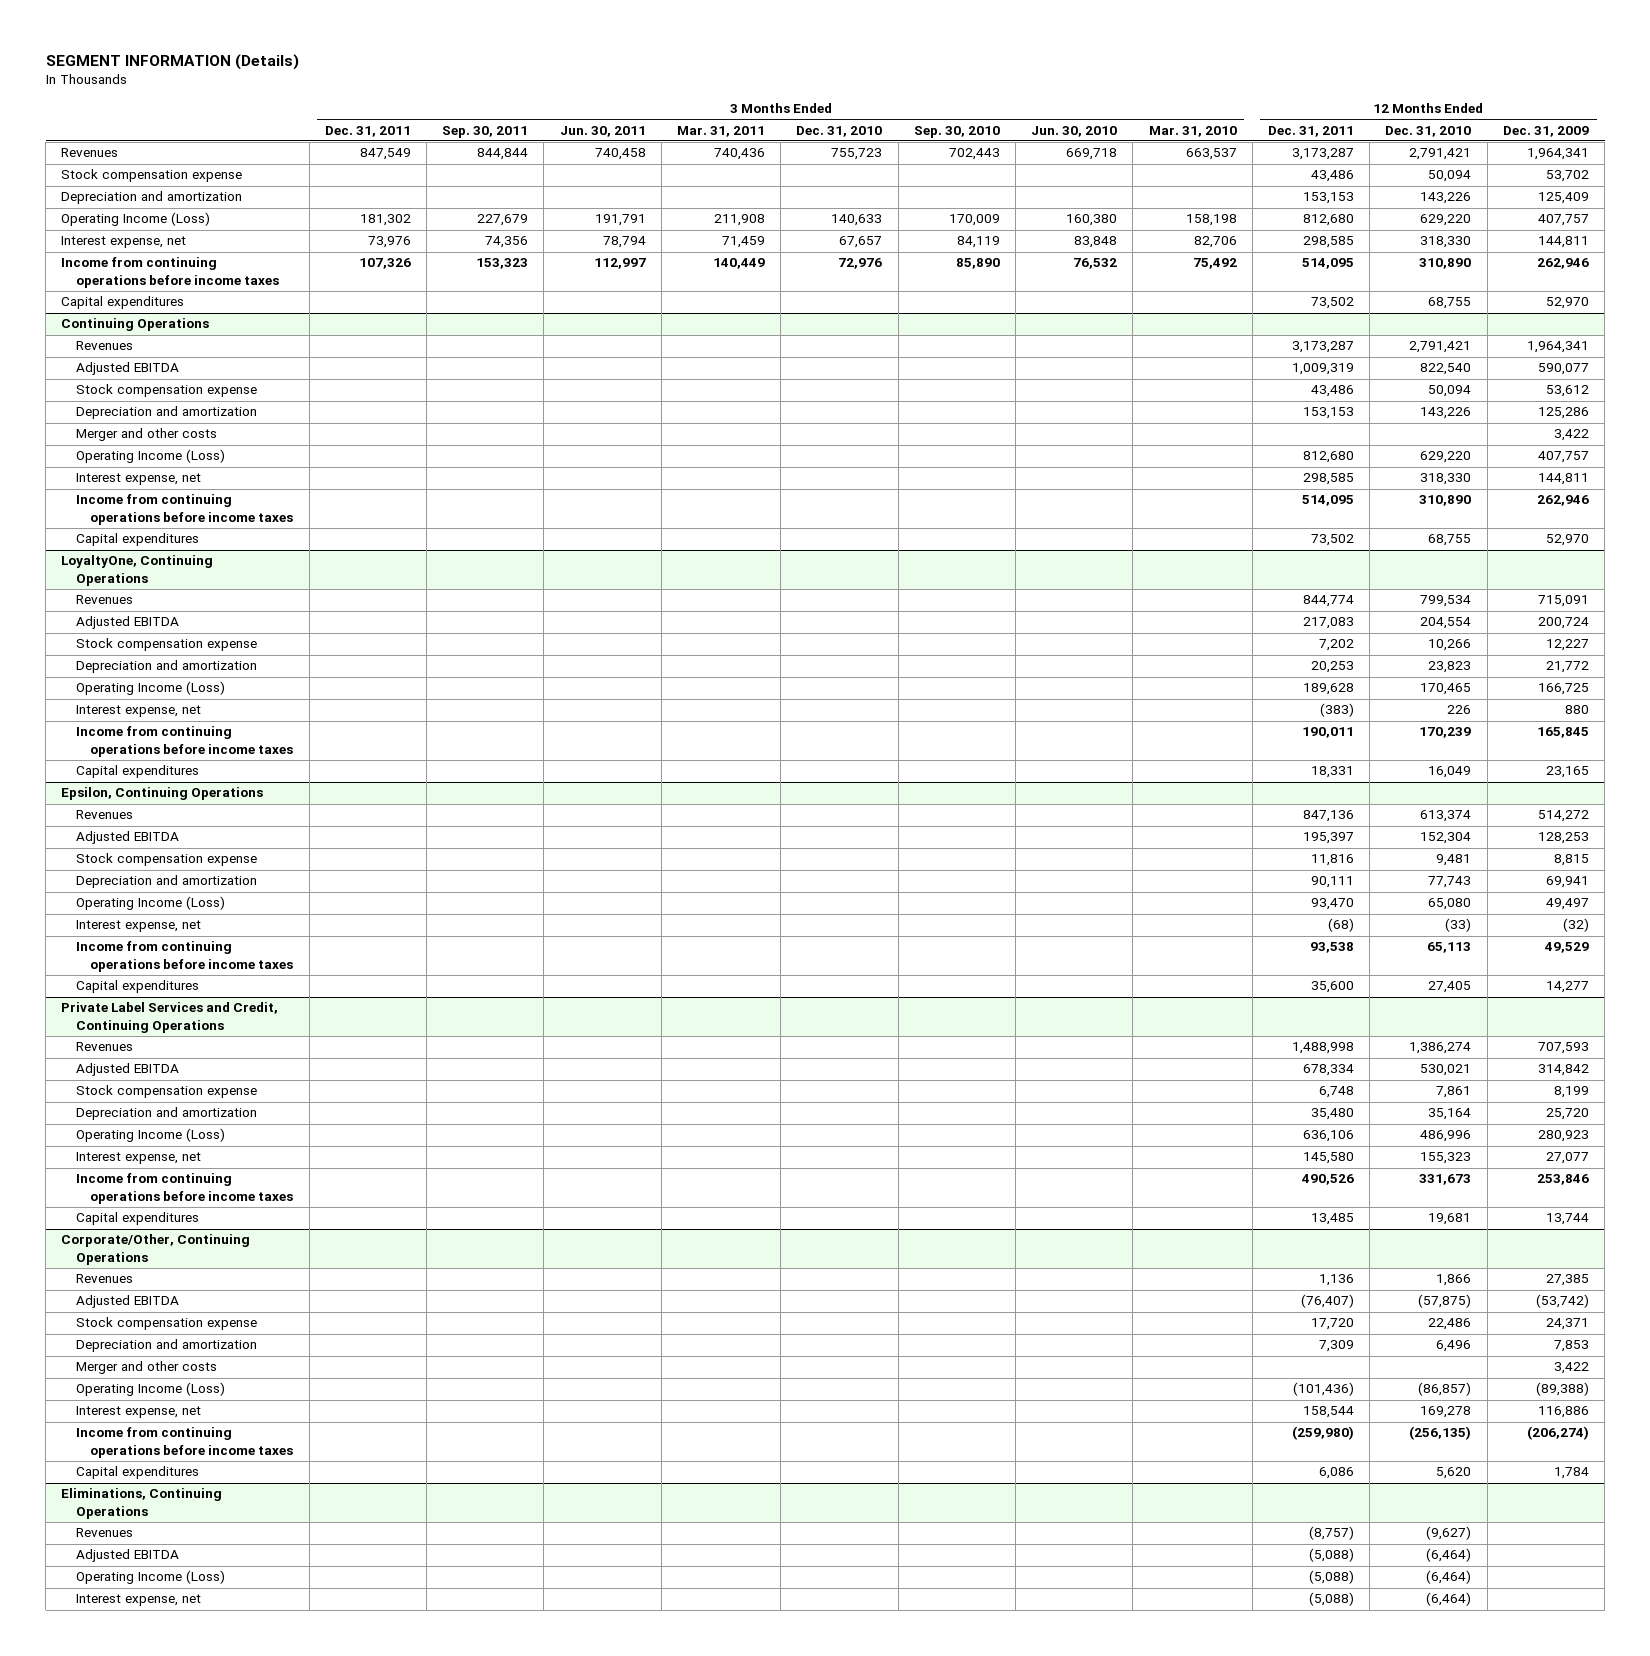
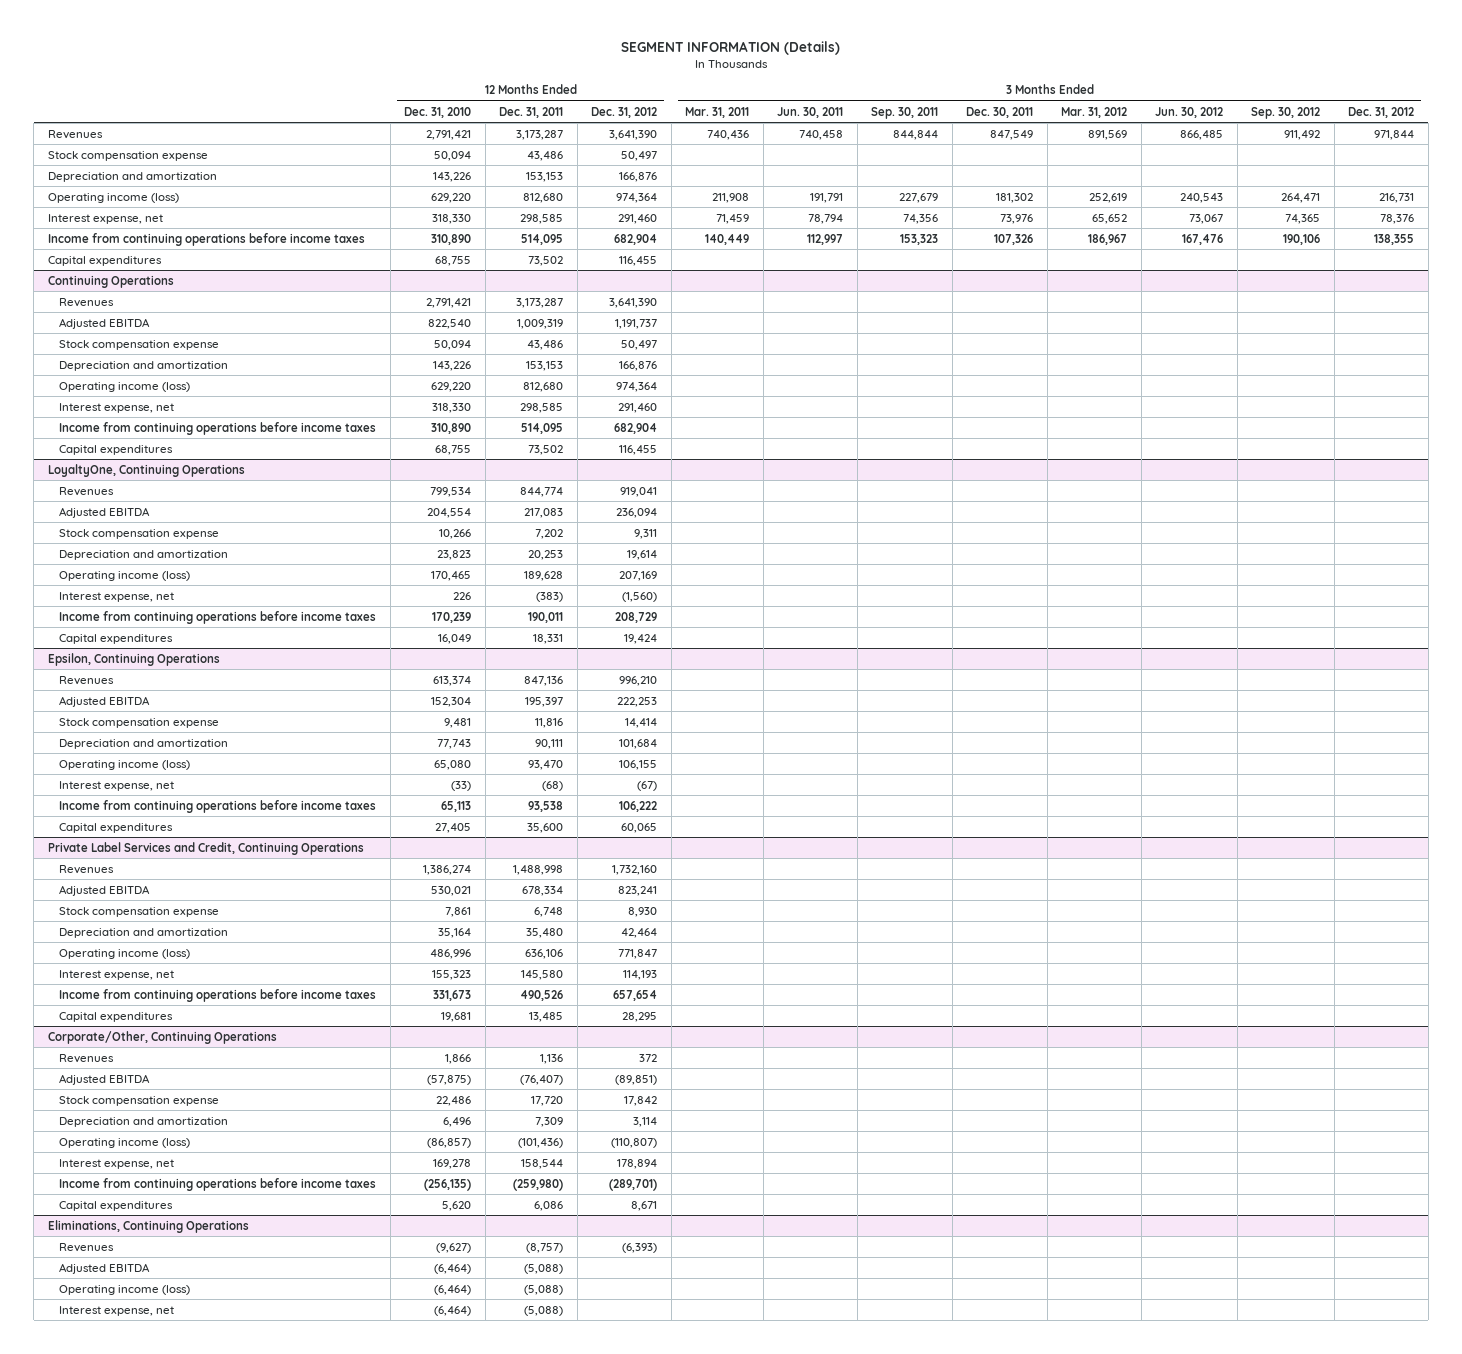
- | 3 Months Ended Dec. 31, 2011 | 3 Months Ended Sep. 30, 2011 | 3 Months Ended Jun. 30, 2011 | 3 Months Ended Mar. 31, 2011 | 3 Months Ended Dec. 31, 2010 | 3 Months Ended Sep. 30, 2010 | 3 Months Ended Jun. 30, 2010 | 3 Months Ended Mar. 31, 2010 | 12 Months Ended Dec. 31, 2011 | 12 Months Ended Dec. 31, 2010 | 12 Months Ended Dec. 31, 2009
+ | 12 Months Ended Dec. 31, 2010 | 12 Months Ended Dec. 31, 2011 | 12 Months Ended Dec. 31, 2012 | 3 Months Ended Mar. 31, 2011 | 3 Months Ended Jun. 30, 2011 | 3 Months Ended Sep. 30, 2011 | 3 Months Ended Dec. 30, 2011 | 3 Months Ended Mar. 31, 2012 | 3 Months Ended Jun. 30, 2012 | 3 Months Ended Sep. 30, 2012 | 3 Months Ended Dec. 31, 2012
- Operating Income (Loss) | 181,302 | 227,679 | 191,791 | 211,908 | 140,633 | 170,009 | 160,380 | 158,198 | 812,680 | 629,220 | 407,757
+ Operating income (loss) | 629,220 | 812,680 | 974,364 | 211,908 | 191,791 | 227,679 | 181,302 | 252,619 | 240,543 | 264,471 | 216,731
@ Continuing Operations
- Merger and other costs | | | | | | | | | | | 3,422
- Operating Income (Loss) | | | | | | | | | 812,680 | 629,220 | 407,757
+ Operating income (loss) | 629,220 | 812,680 | 974,364 | | | | | | | |
@ LoyaltyOne, Continuing Operations
- Operating Income (Loss) | | | | | | | | | 189,628 | 170,465 | 166,725
+ Operating income (loss) | 170,465 | 189,628 | 207,169 | | | | | | | |
@ Epsilon, Continuing Operations
- Operating Income (Loss) | | | | | | | | | 93,470 | 65,080 | 49,497
+ Operating income (loss) | 65,080 | 93,470 | 106,155 | | | | | | | |
@ Private Label Services and Credit, Continuing Operations
- Operating Income (Loss) | | | | | | | | | 636,106 | 486,996 | 280,923
+ Operating income (loss) | 486,996 | 636,106 | 771,847 | | | | | | | |
@ Corporate/Other, Continuing Operations
- Merger and other costs | | | | | | | | | | | 3,422
- Operating Income (Loss) | | | | | | | | | (101,436) | (86,857) | (89,388)
+ Operating income (loss) | (86,857) | (101,436) | (110,807) | | | | | | | |
@ Eliminations, Continuing Operations
- Operating Income (Loss) | | | | | | | | | (5,088) | (6,464) |
+ Operating income (loss) | (6,464) | (5,088) | | | | | | | | |

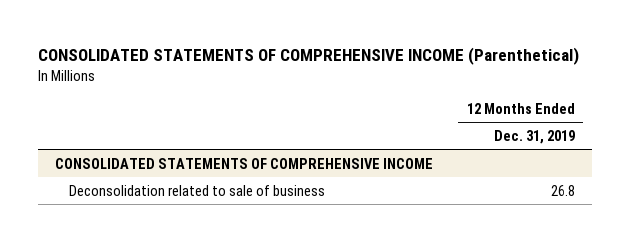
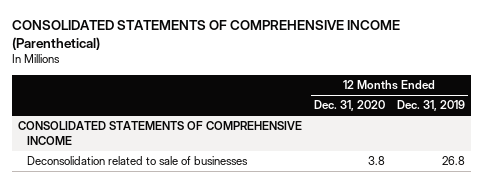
- | 12 Months Ended Dec. 31, 2019
+ | 12 Months Ended Dec. 31, 2020 | 12 Months Ended Dec. 31, 2019
- Deconsolidation related to sale of business | 26.8
+ Deconsolidation related to sale of businesses | 3.8 | 26.8

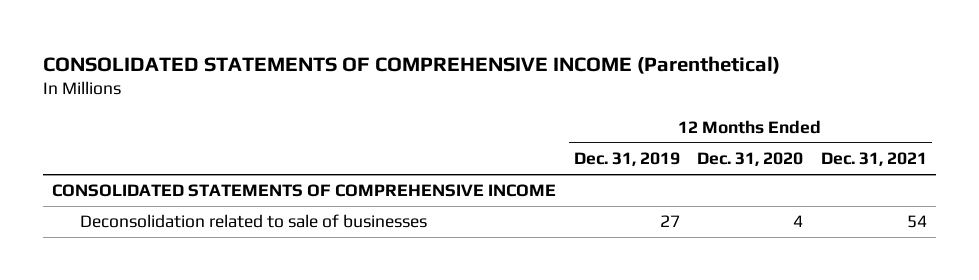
- | 12 Months Ended Dec. 31, 2020 | 12 Months Ended Dec. 31, 2019
+ | 12 Months Ended Dec. 31, 2019 | 12 Months Ended Dec. 31, 2020 | 12 Months Ended Dec. 31, 2021
- Deconsolidation related to sale of businesses | 3.8 | 26.8
+ Deconsolidation related to sale of businesses | 27 | 4 | 54

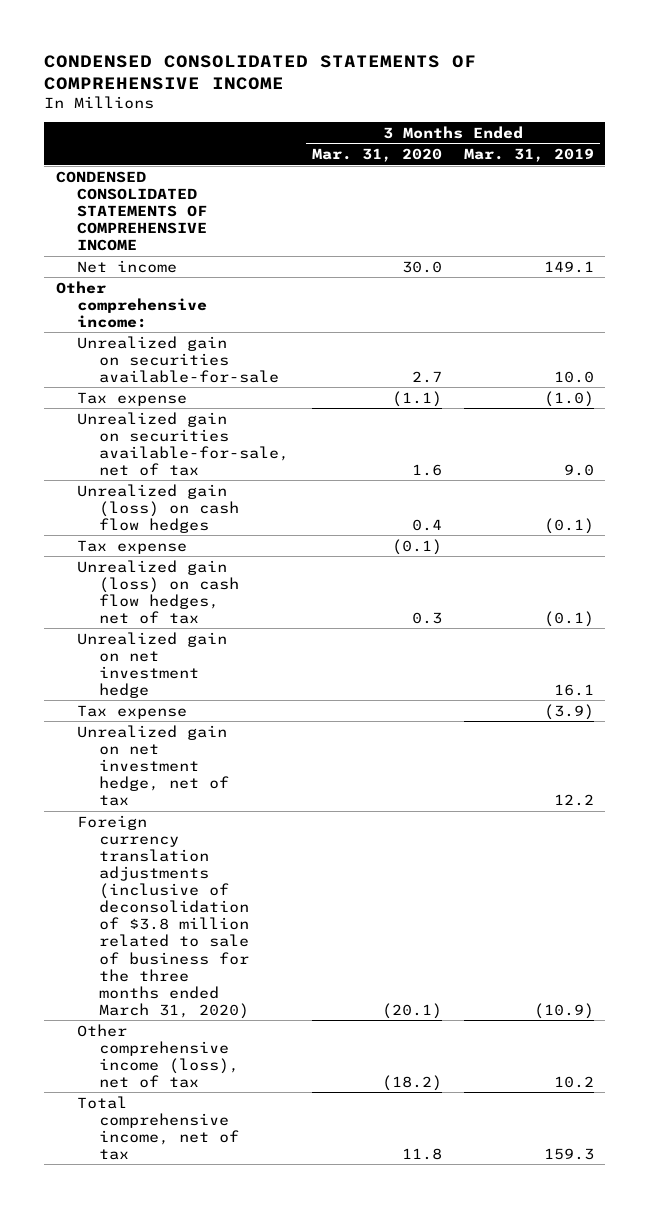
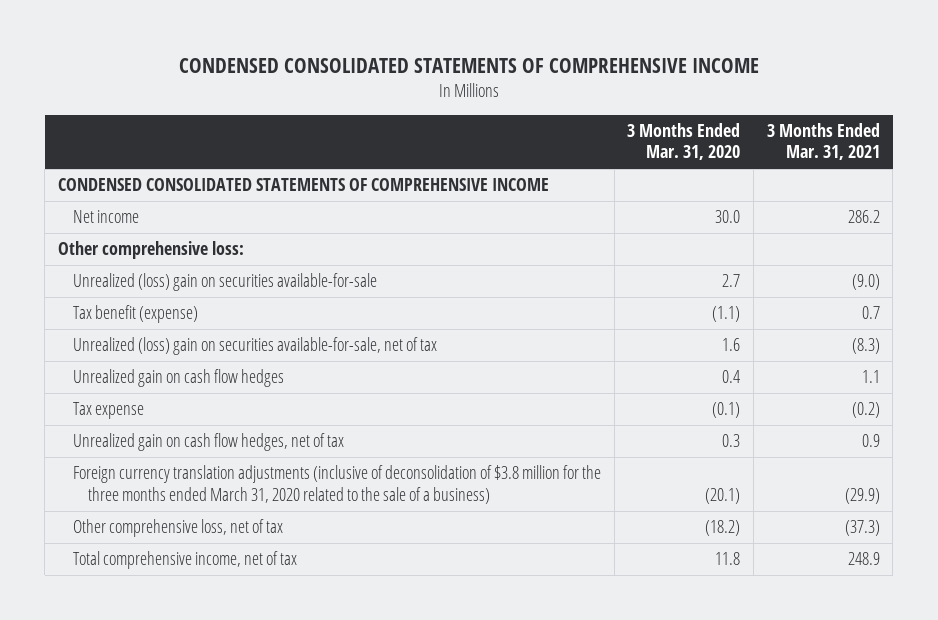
- | 3 Months Ended Mar. 31, 2020 | 3 Months Ended Mar. 31, 2019
+ | 3 Months Ended Mar. 31, 2020 | 3 Months Ended Mar. 31, 2021
- Other comprehensive income:
- Unrealized gain on securities available-for-sale | 2.7 | 10.0
- Tax expense | (1.1) | (1.0)
- Unrealized gain on securities available-for-sale, net of tax | 1.6 | 9.0
- Unrealized gain (loss) on cash flow hedges | 0.4 | (0.1)
+ Other comprehensive loss:
+ Unrealized (loss) gain on securities available-for-sale | 2.7 | (9.0)
+ Tax benefit (expense) | (1.1) | 0.7
+ Unrealized (loss) gain on securities available-for-sale, net of tax | 1.6 | (8.3)
+ Unrealized gain on cash flow hedges | 0.4 | 1.1
- Unrealized gain (loss) on cash flow hedges, net of tax | 0.3 | (0.1)
- Unrealized gain on net investment hedge | | 16.1
- Tax expense | | (3.9)
- Unrealized gain on net investment hedge, net of tax | | 12.2
- Foreign currency translation adjustments (inclusive of deconsolidation of $3.8 million related to sale of business for the three months ended March 31, 2020) | (20.1) | (10.9)
- Other comprehensive income (loss), net of tax | (18.2) | 10.2
+ Unrealized gain on cash flow hedges, net of tax | 0.3 | 0.9
+ Foreign currency translation adjustments (inclusive of deconsolidation of $3.8 million for the three months ended March 31, 2020 related to the sale of a business) | (20.1) | (29.9)
+ Other comprehensive loss, net of tax | (18.2) | (37.3)

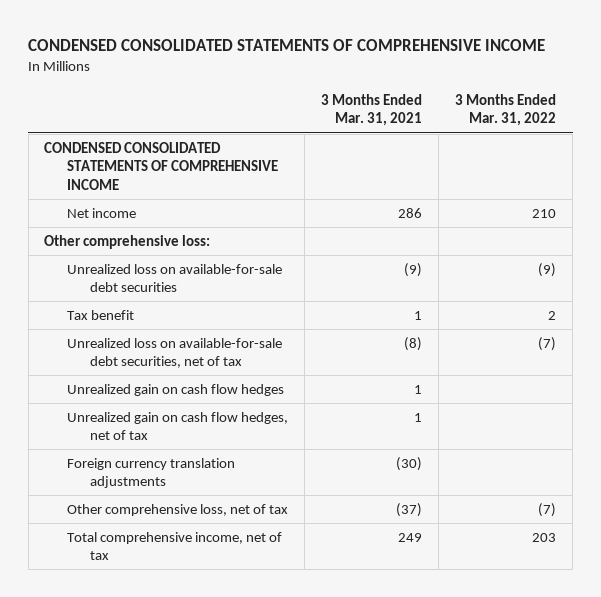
- | 3 Months Ended Mar. 31, 2020 | 3 Months Ended Mar. 31, 2021
+ | 3 Months Ended Mar. 31, 2021 | 3 Months Ended Mar. 31, 2022
- Net income | 30.0 | 286.2
+ Net income | 286 | 210
- Unrealized (loss) gain on securities available-for-sale | 2.7 | (9.0)
- Tax benefit (expense) | (1.1) | 0.7
- Unrealized (loss) gain on securities available-for-sale, net of tax | 1.6 | (8.3)
- Unrealized gain on cash flow hedges | 0.4 | 1.1
- Tax expense | (0.1) | (0.2)
- Unrealized gain on cash flow hedges, net of tax | 0.3 | 0.9
- Foreign currency translation adjustments (inclusive of deconsolidation of $3.8 million for the three months ended March 31, 2020 related to the sale of a business) | (20.1) | (29.9)
- Other comprehensive loss, net of tax | (18.2) | (37.3)
- Total comprehensive income, net of tax | 11.8 | 248.9
+ Unrealized loss on available-for-sale debt securities | (9) | (9)
+ Tax benefit | 1 | 2
+ Unrealized loss on available-for-sale debt securities, net of tax | (8) | (7)
+ Unrealized gain on cash flow hedges | 1 |
+ Unrealized gain on cash flow hedges, net of tax | 1 |
+ Foreign currency translation adjustments | (30) |
+ Other comprehensive loss, net of tax | (37) | (7)
+ Total comprehensive income, net of tax | 249 | 203

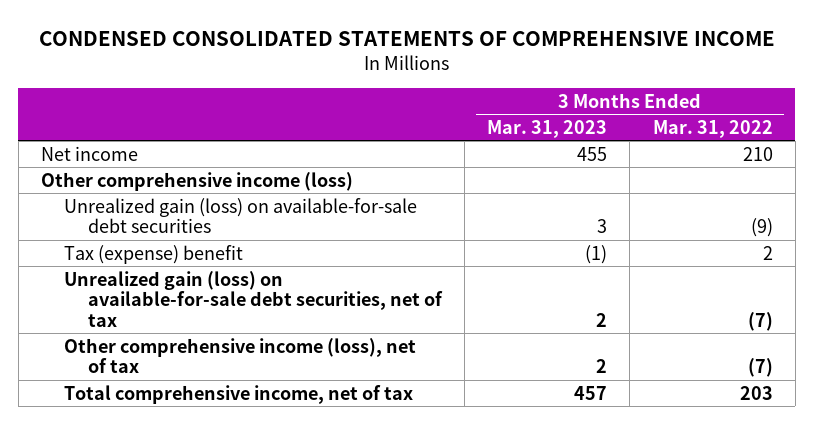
- | 3 Months Ended Mar. 31, 2021 | 3 Months Ended Mar. 31, 2022
+ | 3 Months Ended Mar. 31, 2023 | 3 Months Ended Mar. 31, 2022
- CONDENSED CONSOLIDATED STATEMENTS OF COMPREHENSIVE INCOME
- Other comprehensive loss:
- Unrealized loss on available-for-sale debt securities | (9) | (9)
- Tax benefit | 1 | 2
- Unrealized loss on available-for-sale debt securities, net of tax | (8) | (7)
- Unrealized gain on cash flow hedges | 1 |
- Unrealized gain on cash flow hedges, net of tax | 1 |
- Foreign currency translation adjustments | (30) |
- Other comprehensive loss, net of tax | (37) | (7)
+ Other comprehensive income (loss)
+ Unrealized gain (loss) on available-for-sale debt securities | 3 | (9)
+ Tax (expense) benefit | (1) | 2
+ Unrealized gain (loss) on available-for-sale debt securities, net of tax | 2 | (7)
+ Other comprehensive income (loss), net of tax | 2 | (7)

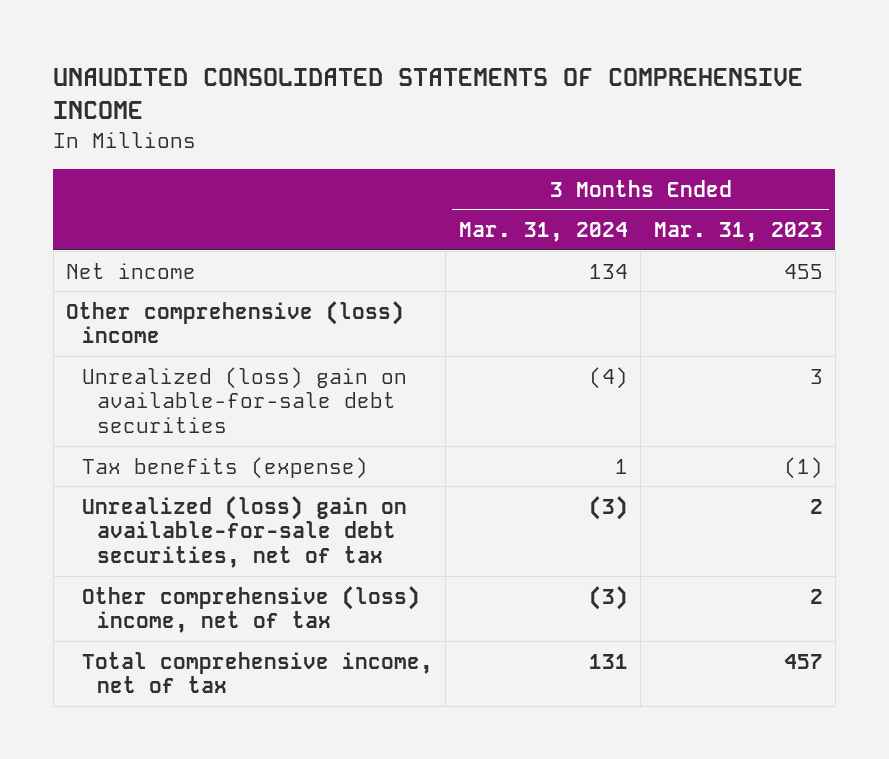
- CONDENSED CONSOLIDATED STATEMENTS OF COMPREHENSIVE INCOME
+ UNAUDITED CONSOLIDATED STATEMENTS OF COMPREHENSIVE INCOME
- | 3 Months Ended Mar. 31, 2023 | 3 Months Ended Mar. 31, 2022
+ | 3 Months Ended Mar. 31, 2024 | 3 Months Ended Mar. 31, 2023
- Other comprehensive income (loss)
- Unrealized gain (loss) on available-for-sale debt securities | 3 | (9)
- Tax (expense) benefit | (1) | 2
- Unrealized gain (loss) on available-for-sale debt securities, net of tax | 2 | (7)
- Other comprehensive income (loss), net of tax | 2 | (7)
+ Other comprehensive (loss) income
+ Unrealized (loss) gain on available-for-sale debt securities | (4) | 3
+ Tax benefits (expense) | 1 | (1)
+ Unrealized (loss) gain on available-for-sale debt securities, net of tax | (3) | 2
+ Other comprehensive (loss) income, net of tax | (3) | 2

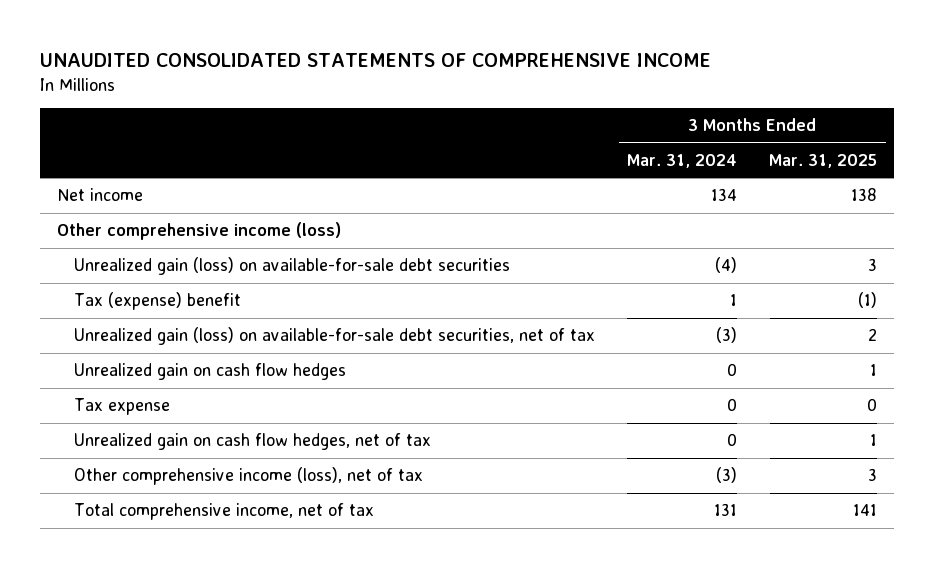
- | 3 Months Ended Mar. 31, 2024 | 3 Months Ended Mar. 31, 2023
+ | 3 Months Ended Mar. 31, 2024 | 3 Months Ended Mar. 31, 2025
- Other comprehensive (loss) income
- Unrealized (loss) gain on available-for-sale debt securities | (4) | 3
- Tax benefits (expense) | 1 | (1)
- Unrealized (loss) gain on available-for-sale debt securities, net of tax | (3) | 2
- Other comprehensive (loss) income, net of tax | (3) | 2
+ Other comprehensive income (loss)
+ Unrealized gain (loss) on available-for-sale debt securities | (4) | 3
+ Tax (expense) benefit | 1 | (1)
+ Unrealized gain (loss) on available-for-sale debt securities, net of tax | (3) | 2
+ Unrealized gain on cash flow hedges | 0 | 1
+ Tax expense | 0 | 0
+ Unrealized gain on cash flow hedges, net of tax | 0 | 1
+ Other comprehensive income (loss), net of tax | (3) | 3

